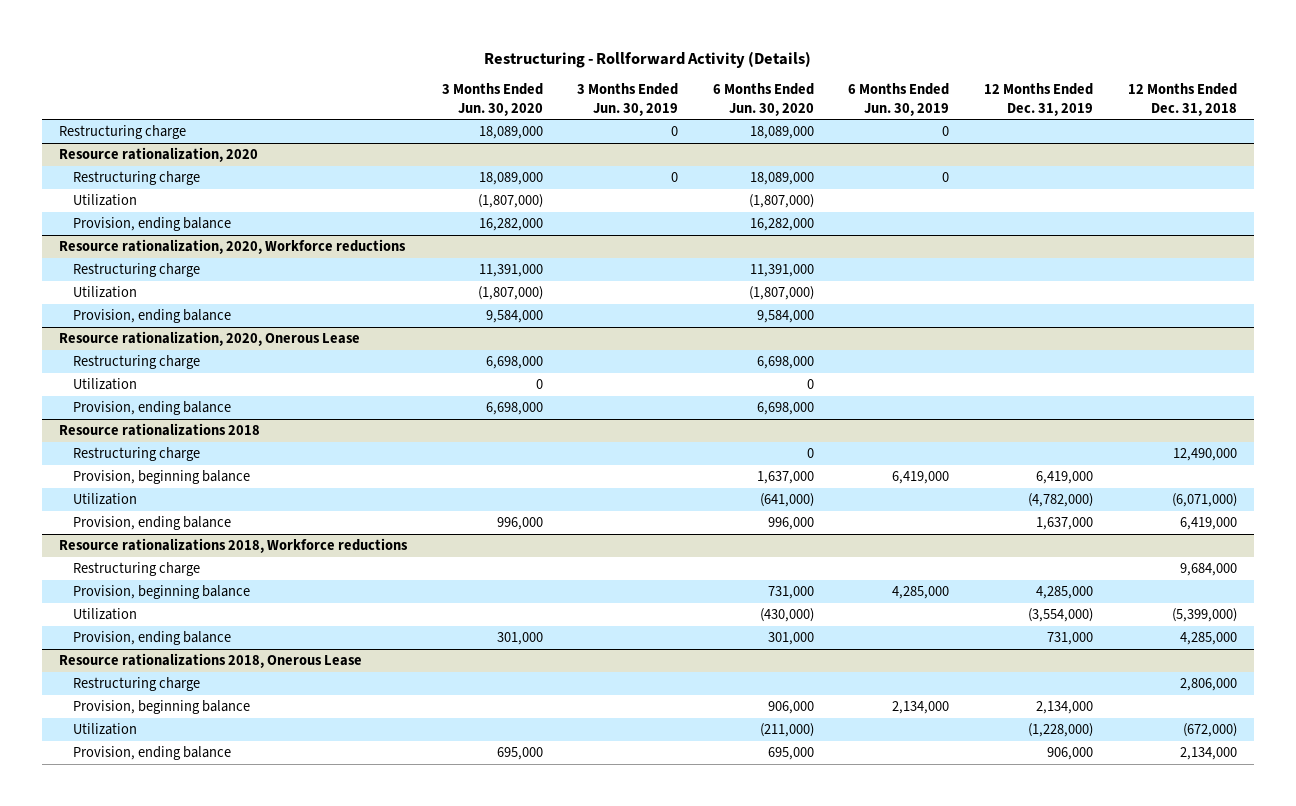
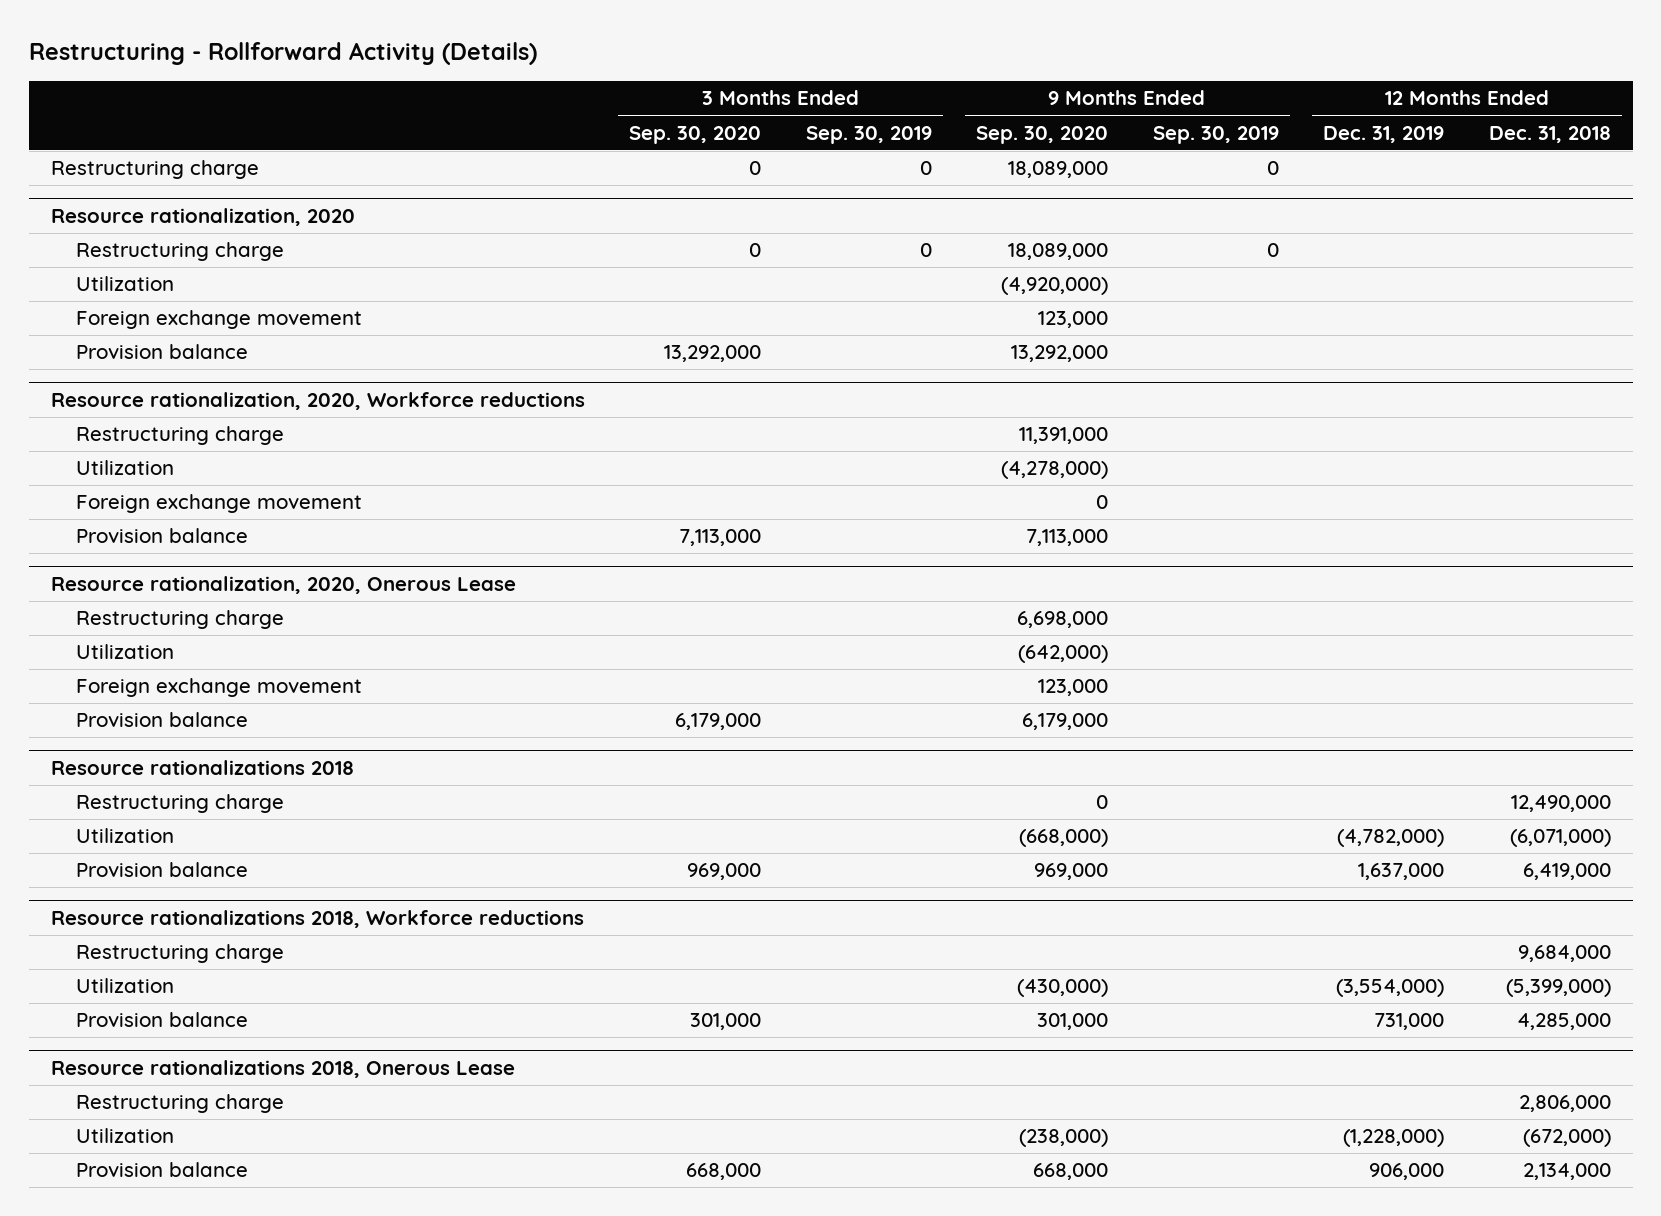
- | 3 Months Ended Jun. 30, 2020 | 3 Months Ended Jun. 30, 2019 | 6 Months Ended Jun. 30, 2020 | 6 Months Ended Jun. 30, 2019 | 12 Months Ended Dec. 31, 2019 | 12 Months Ended Dec. 31, 2018
+ | 3 Months Ended Sep. 30, 2020 | 3 Months Ended Sep. 30, 2019 | 9 Months Ended Sep. 30, 2020 | 9 Months Ended Sep. 30, 2019 | 12 Months Ended Dec. 31, 2019 | 12 Months Ended Dec. 31, 2018
@ Resource rationalization, 2020
- Provision, ending balance | 16,282,000 | | 16,282,000 | | |
+ Foreign exchange movement | | | 123,000 | | |
+ Provision balance | 13,292,000 | | 13,292,000 | | |
@ Resource rationalization, 2020, Workforce reductions
- Provision, ending balance | 9,584,000 | | 9,584,000 | | |
+ Foreign exchange movement | | | 0 | | |
+ Provision balance | 7,113,000 | | 7,113,000 | | |
@ Resource rationalization, 2020, Onerous Lease
- Provision, ending balance | 6,698,000 | | 6,698,000 | | |
+ Foreign exchange movement | | | 123,000 | | |
+ Provision balance | 6,179,000 | | 6,179,000 | | |
@ Resource rationalizations 2018
- Provision, beginning balance | | | 1,637,000 | 6,419,000 | 6,419,000 |
- Provision, ending balance | 996,000 | | 996,000 | | 1,637,000 | 6,419,000
+ Provision balance | 969,000 | | 969,000 | | 1,637,000 | 6,419,000
@ Resource rationalizations 2018, Workforce reductions
- Provision, beginning balance | | | 731,000 | 4,285,000 | 4,285,000 |
- Provision, ending balance | 301,000 | | 301,000 | | 731,000 | 4,285,000
+ Provision balance | 301,000 | | 301,000 | | 731,000 | 4,285,000
@ Resource rationalizations 2018, Onerous Lease
- Provision, beginning balance | | | 906,000 | 2,134,000 | 2,134,000 |
- Provision, ending balance | 695,000 | | 695,000 | | 906,000 | 2,134,000
+ Provision balance | 668,000 | | 668,000 | | 906,000 | 2,134,000

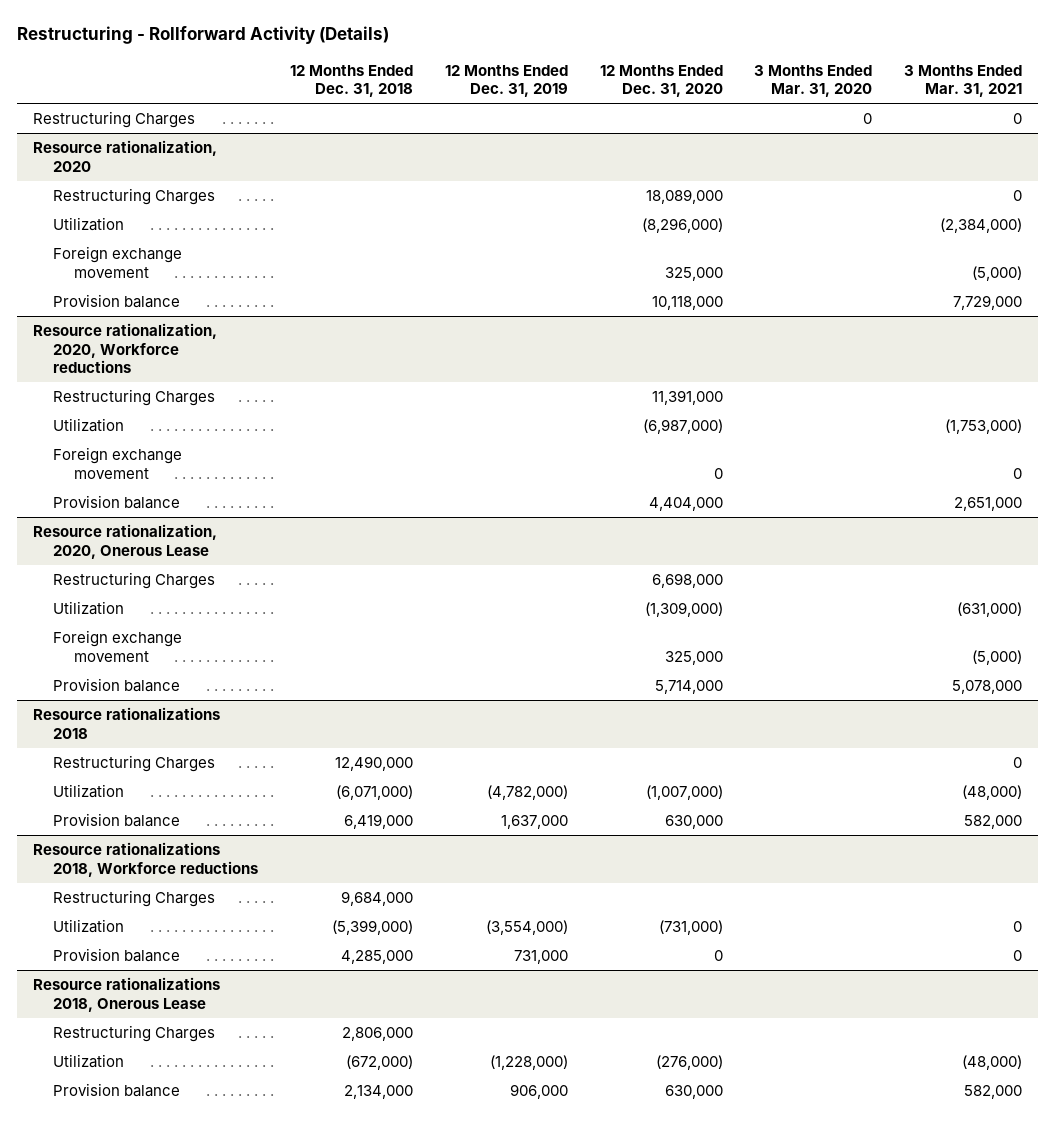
- | 3 Months Ended Sep. 30, 2020 | 3 Months Ended Sep. 30, 2019 | 9 Months Ended Sep. 30, 2020 | 9 Months Ended Sep. 30, 2019 | 12 Months Ended Dec. 31, 2019 | 12 Months Ended Dec. 31, 2018
+ | 12 Months Ended Dec. 31, 2018 | 12 Months Ended Dec. 31, 2019 | 12 Months Ended Dec. 31, 2020 | 3 Months Ended Mar. 31, 2020 | 3 Months Ended Mar. 31, 2021
- Restructuring charge | 0 | 0 | 18,089,000 | 0 | |
+ Restructuring Charges | | | | 0 | 0
@ Resource rationalization, 2020
- Restructuring charge | 0 | 0 | 18,089,000 | 0 | |
+ Restructuring Charges | | | 18,089,000 | | 0
@ Resource rationalization, 2020, Workforce reductions
- Restructuring charge | | | 11,391,000 | | |
+ Restructuring Charges | | | 11,391,000 | |
@ Resource rationalization, 2020, Onerous Lease
- Restructuring charge | | | 6,698,000 | | |
+ Restructuring Charges | | | 6,698,000 | |
@ Resource rationalizations 2018
- Restructuring charge | | | 0 | | | 12,490,000
+ Restructuring Charges | 12,490,000 | | | | 0
@ Resource rationalizations 2018, Workforce reductions
- Restructuring charge | | | | | | 9,684,000
+ Restructuring Charges | 9,684,000 | | | |
@ Resource rationalizations 2018, Onerous Lease
- Restructuring charge | | | | | | 2,806,000
+ Restructuring Charges | 2,806,000 | | | |

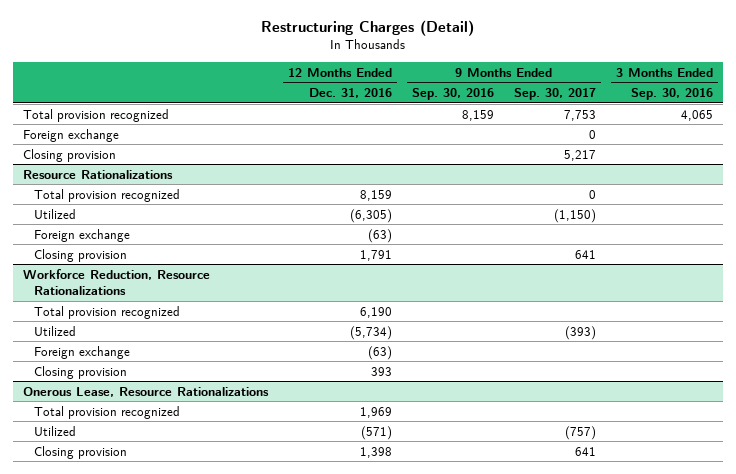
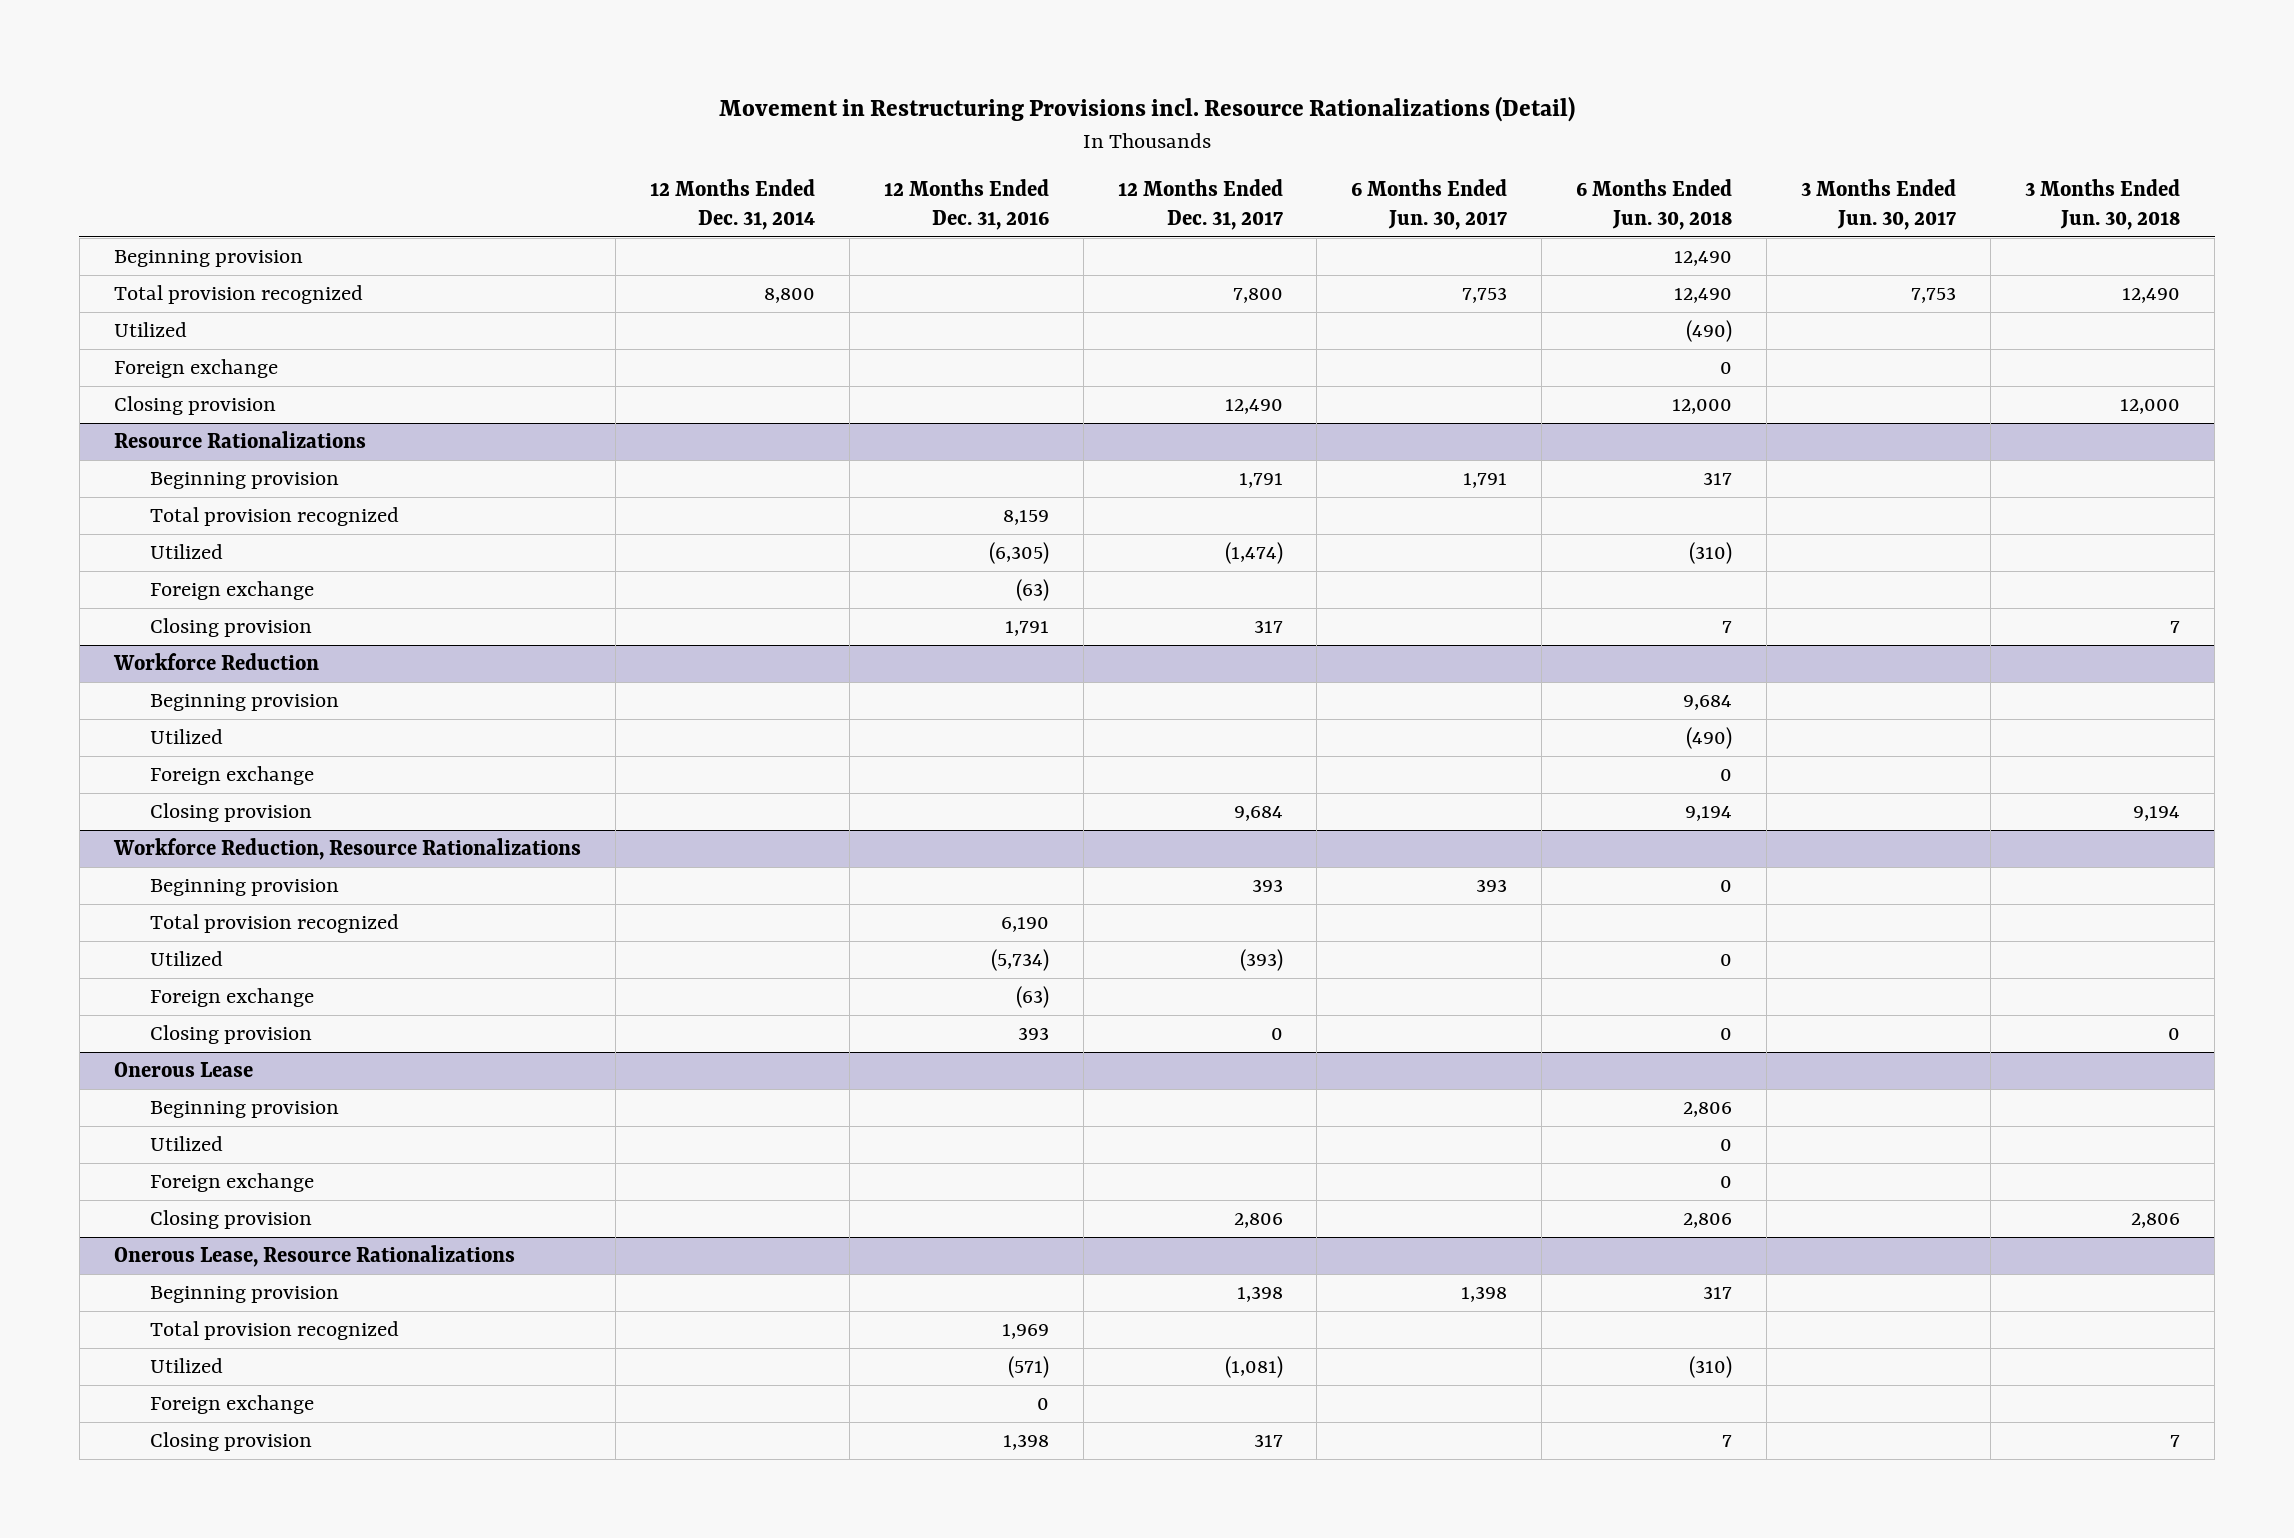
- Restructuring Charges (Detail)
+ Movement in Restructuring Provisions incl. Resource Rationalizations (Detail)
- | 12 Months Ended Dec. 31, 2016 | 9 Months Ended Sep. 30, 2016 | 9 Months Ended Sep. 30, 2017 | 3 Months Ended Sep. 30, 2016
+ | 12 Months Ended Dec. 31, 2014 | 12 Months Ended Dec. 31, 2016 | 12 Months Ended Dec. 31, 2017 | 6 Months Ended Jun. 30, 2017 | 6 Months Ended Jun. 30, 2018 | 3 Months Ended Jun. 30, 2017 | 3 Months Ended Jun. 30, 2018
+ Beginning provision | | | | | 12,490 | |
+ Utilized | | | | | (490) | |
@ Resource Rationalizations
+ Beginning provision | | | 1,791 | 1,791 | 317 | |
+ Workforce Reduction
+ Beginning provision | | | | | 9,684 | |
+ Utilized | | | | | (490) | |
+ Foreign exchange | | | | | 0 | |
+ Closing provision | | | 9,684 | | 9,194 | | 9,194
@ Workforce Reduction, Resource Rationalizations
+ Beginning provision | | | 393 | 393 | 0 | |
+ Onerous Lease
+ Beginning provision | | | | | 2,806 | |
+ Utilized | | | | | 0 | |
+ Foreign exchange | | | | | 0 | |
+ Closing provision | | | 2,806 | | 2,806 | | 2,806
@ Onerous Lease, Resource Rationalizations
+ Beginning provision | | | 1,398 | 1,398 | 317 | |
+ Foreign exchange | | 0 | | | | |

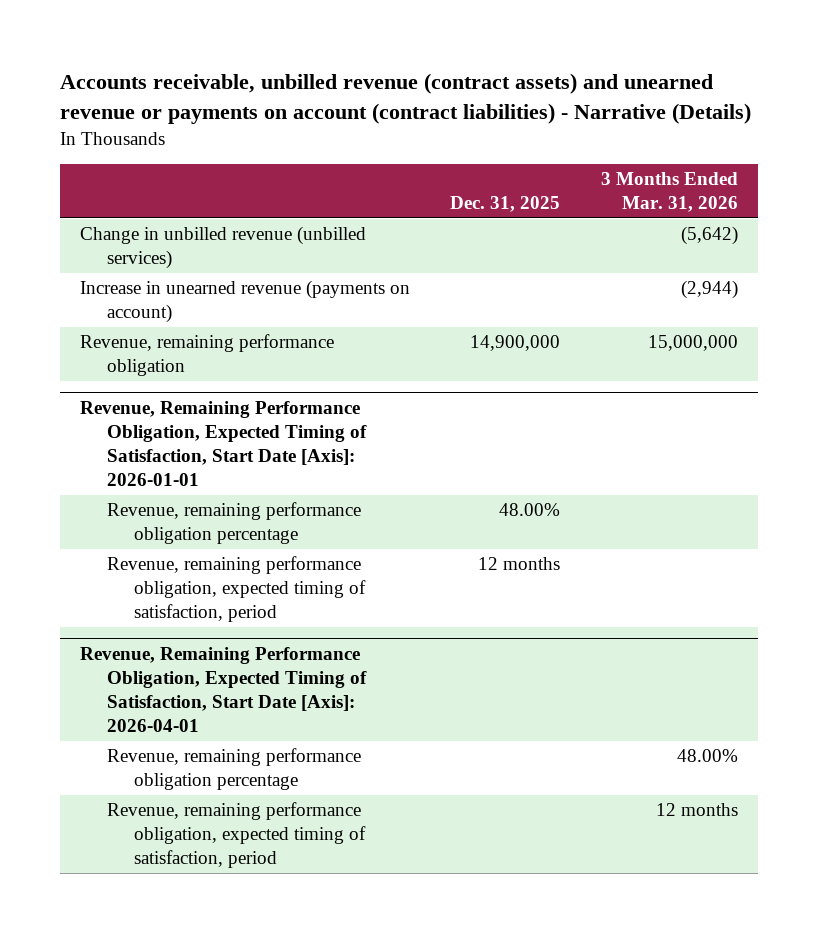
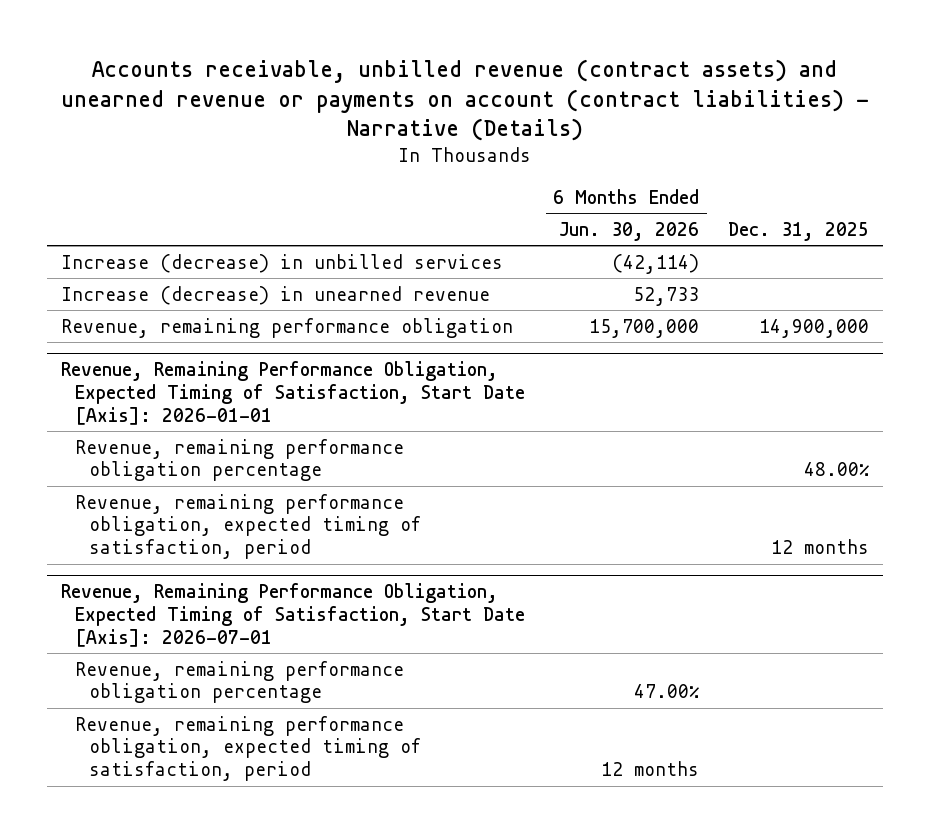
- | Dec. 31, 2025 | 3 Months Ended Mar. 31, 2026
+ | 6 Months Ended Jun. 30, 2026 | Dec. 31, 2025
- Change in unbilled revenue (unbilled services) | | (5,642)
- Increase in unearned revenue (payments on account) | | (2,944)
+ Increase (decrease) in unbilled services | (42,114) |
+ Increase (decrease) in unearned revenue | 52,733 |
- Revenue, Remaining Performance Obligation, Expected Timing of Satisfaction, Start Date [Axis]: 2026-04-01
- Revenue, remaining performance obligation percentage | | 48.00%
- Revenue, remaining performance obligation, expected timing of satisfaction, period | | 12 months
+ Revenue, Remaining Performance Obligation, Expected Timing of Satisfaction, Start Date [Axis]: 2026-07-01
+ Revenue, remaining performance obligation percentage | 47.00% |
+ Revenue, remaining performance obligation, expected timing of satisfaction, period | 12 months |

